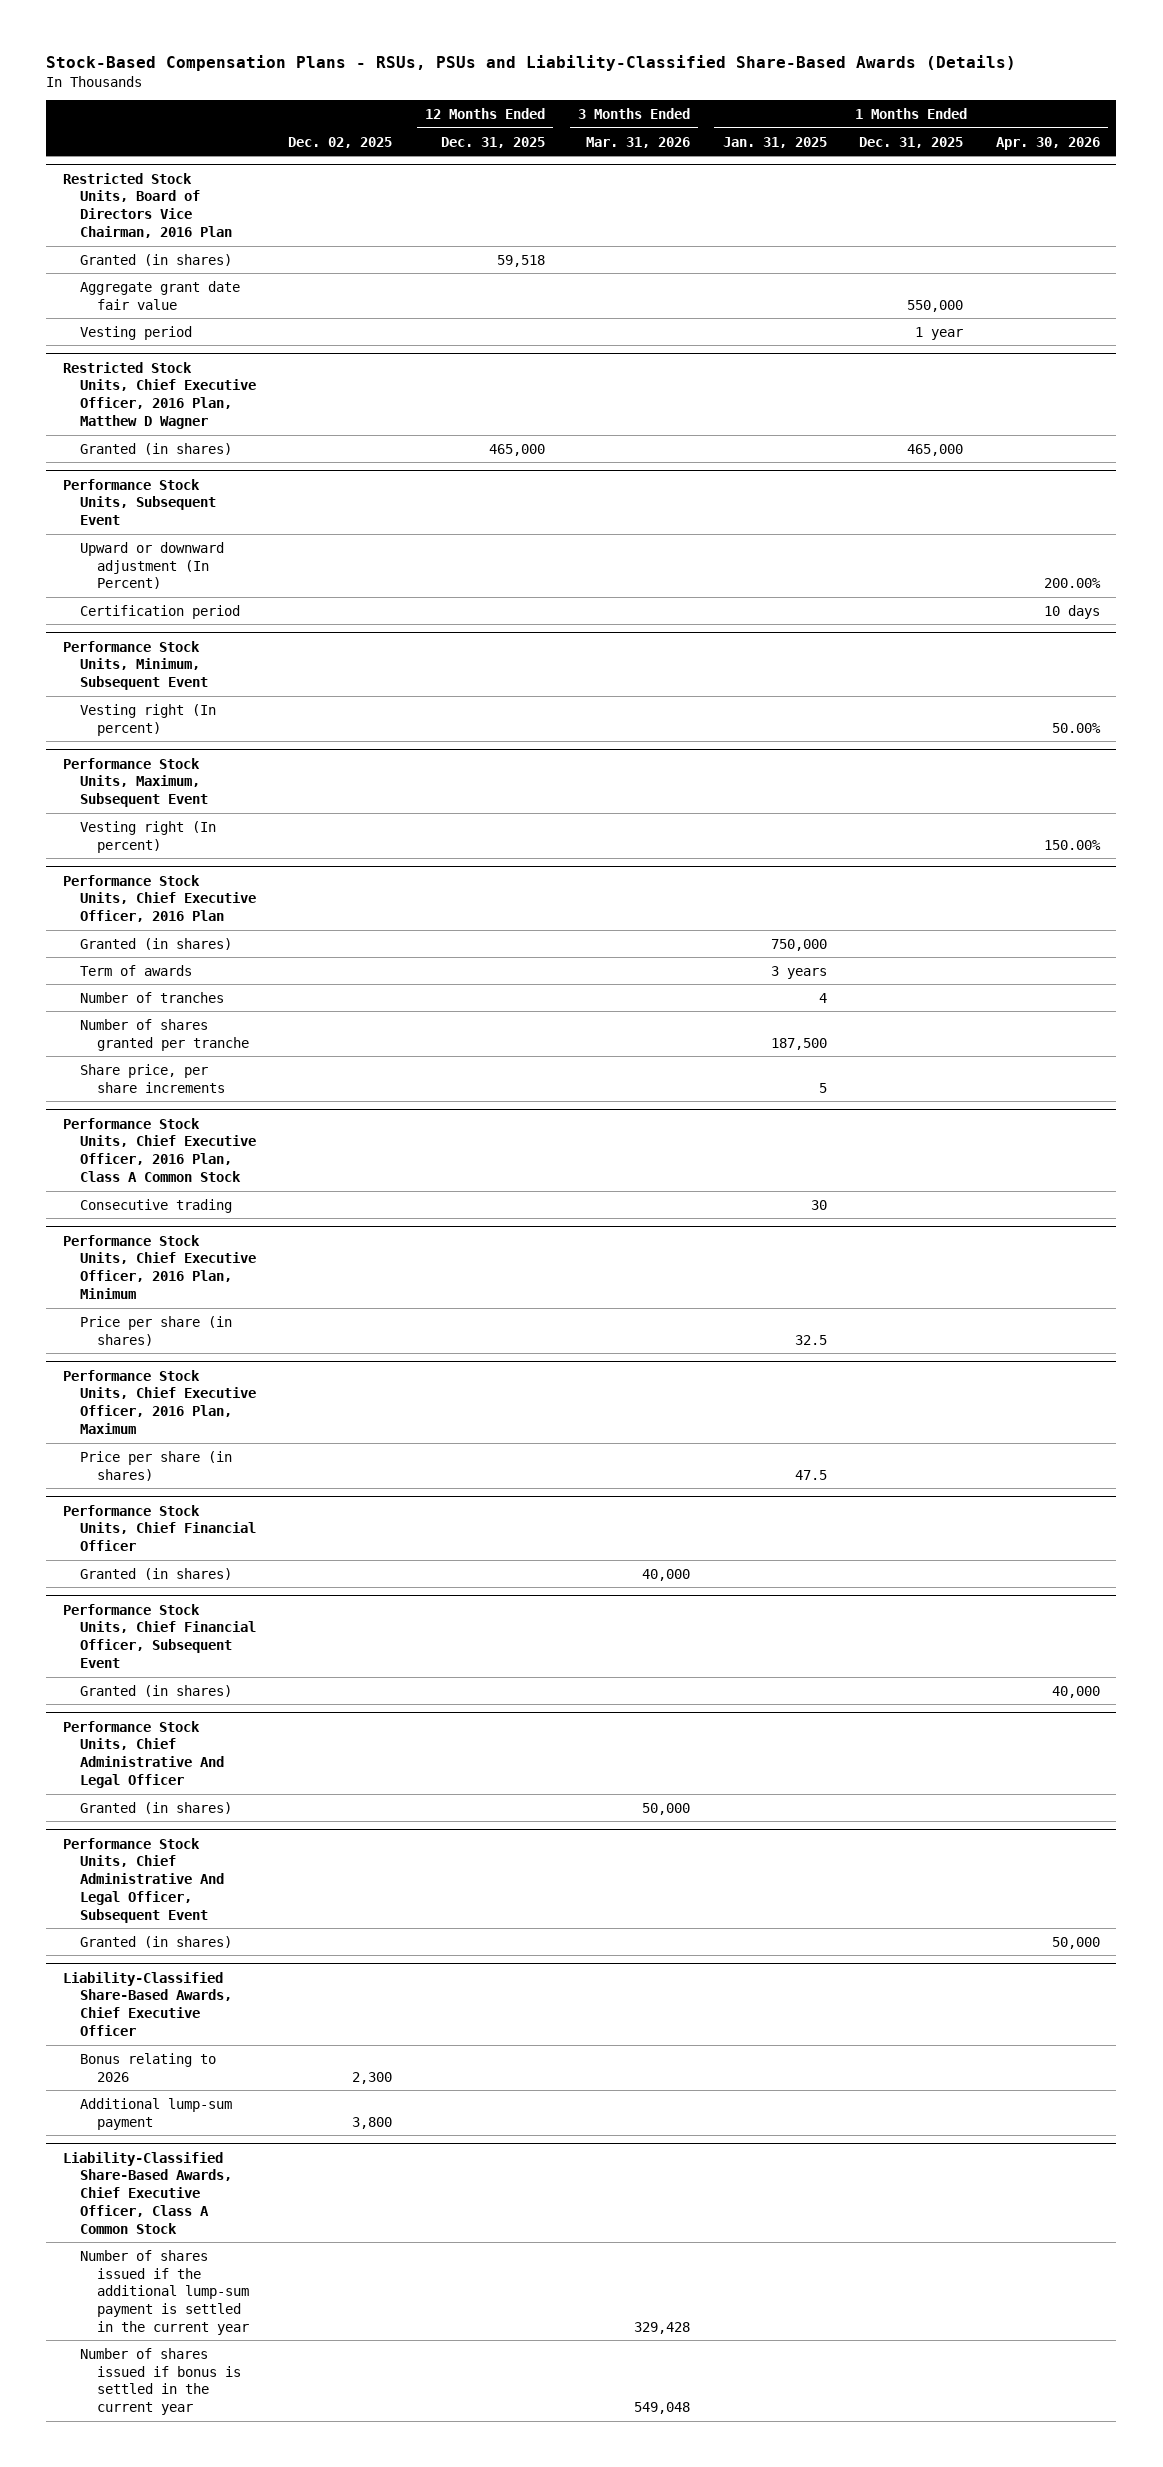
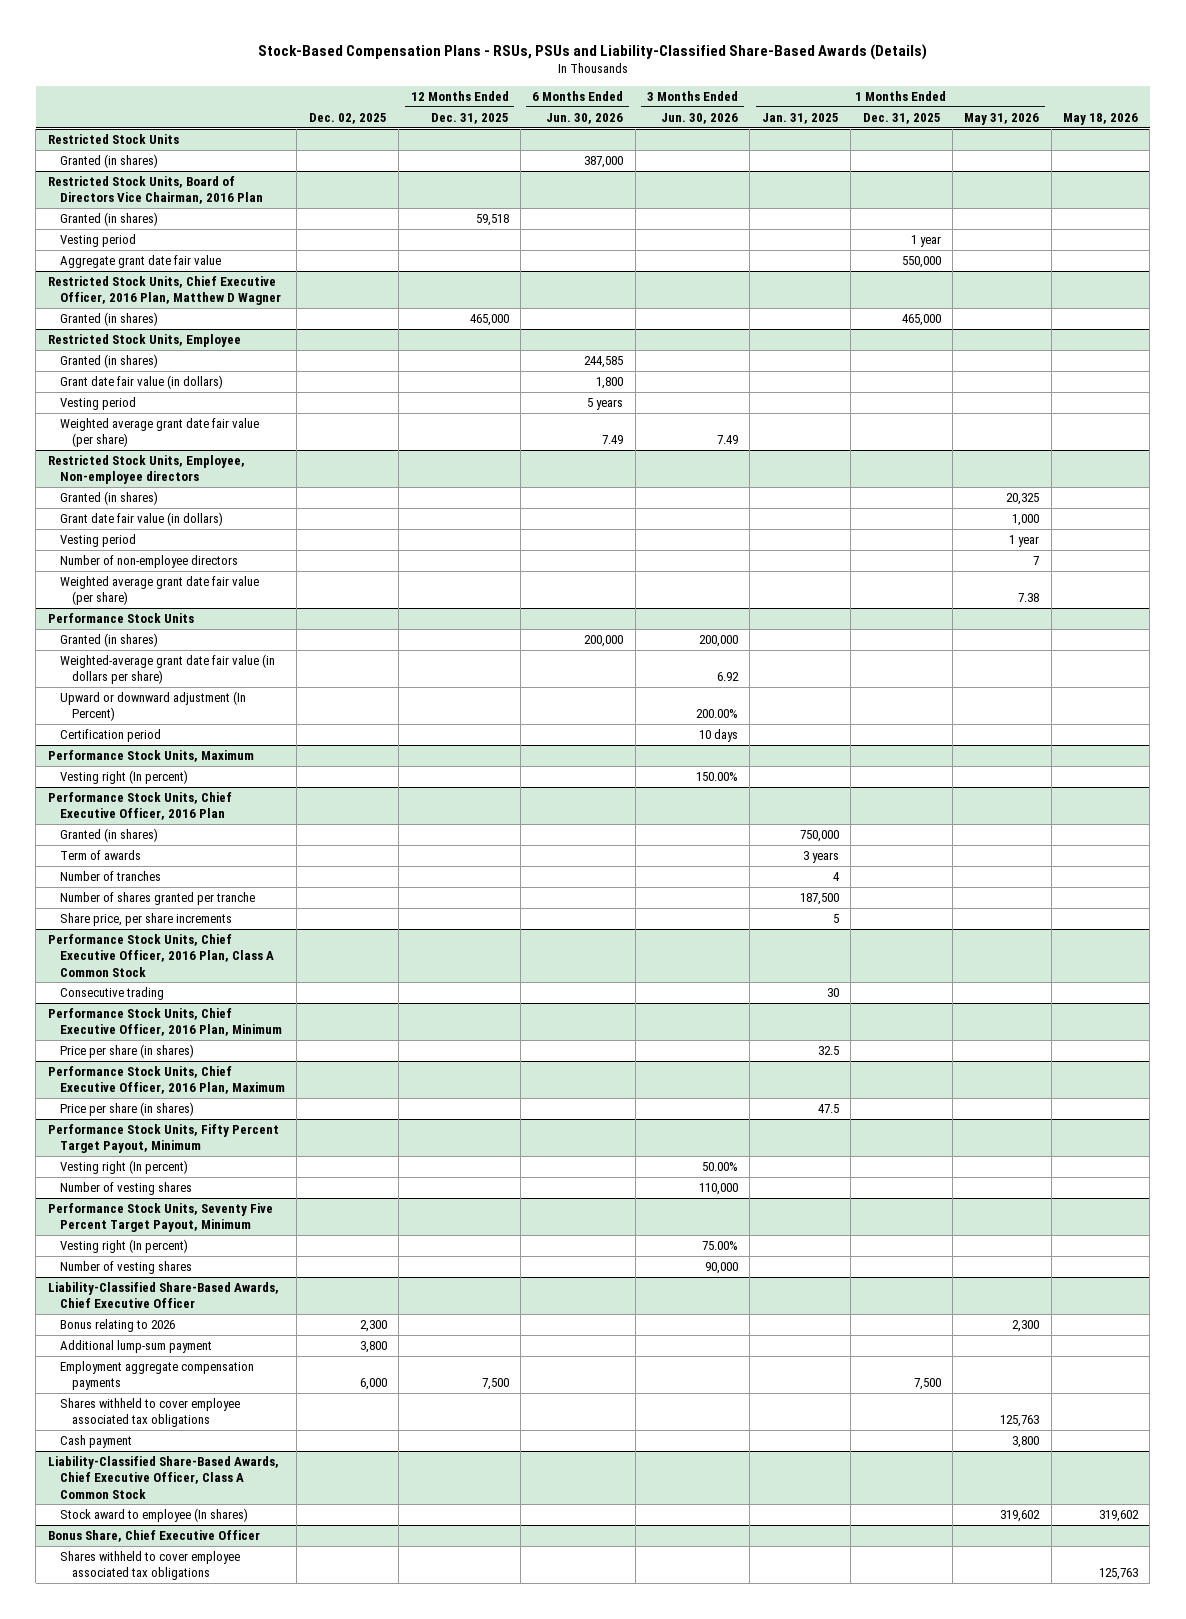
- | Dec. 02, 2025 | 12 Months Ended Dec. 31, 2025 | 3 Months Ended Mar. 31, 2026 | 1 Months Ended Jan. 31, 2025 | 1 Months Ended Dec. 31, 2025 | 1 Months Ended Apr. 30, 2026
+ | Dec. 02, 2025 | 12 Months Ended Dec. 31, 2025 | 6 Months Ended Jun. 30, 2026 | 3 Months Ended Jun. 30, 2026 | 1 Months Ended Jan. 31, 2025 | 1 Months Ended Dec. 31, 2025 | 1 Months Ended May 31, 2026 | May 18, 2026
+ Restricted Stock Units
+ Granted (in shares) | | | 387,000 | | | | |
@ Restricted Stock Units, Board of Directors Vice Chairman, 2016 Plan
moved down: Aggregate grant date fair value | | | | | | 550,000 | |
- Performance Stock Units, Subsequent Event
+ Restricted Stock Units, Employee
+ Granted (in shares) | | | 244,585 | | | | |
+ Grant date fair value (in dollars) | | | 1,800 | | | | |
+ Vesting period | | | 5 years | | | | |
+ Weighted average grant date fair value (per share) | | | 7.49 | 7.49 | | | |
+ Restricted Stock Units, Employee, Non-employee directors
+ Granted (in shares) | | | | | | | 20,325 |
+ Grant date fair value (in dollars) | | | | | | | 1,000 |
+ Vesting period | | | | | | | 1 year |
+ Number of non-employee directors | | | | | | | 7 |
+ Weighted average grant date fair value (per share) | | | | | | | 7.38 |
+ Performance Stock Units
+ Granted (in shares) | | | 200,000 | 200,000 | | | |
+ Weighted-average grant date fair value (in dollars per share) | | | | 6.92 | | | |
- Performance Stock Units, Minimum, Subsequent Event
- Vesting right (In percent) | | | | | | 50.00%
- Performance Stock Units, Maximum, Subsequent Event
+ Performance Stock Units, Maximum
- Performance Stock Units, Chief Financial Officer
- Granted (in shares) | | | 40,000 | | |
- Performance Stock Units, Chief Financial Officer, Subsequent Event
- Granted (in shares) | | | | | | 40,000
- Performance Stock Units, Chief Administrative And Legal Officer
- Granted (in shares) | | | 50,000 | | |
- Performance Stock Units, Chief Administrative And Legal Officer, Subsequent Event
- Granted (in shares) | | | | | | 50,000
+ Performance Stock Units, Fifty Percent Target Payout, Minimum
+ Vesting right (In percent) | | | | 50.00% | | | |
+ Number of vesting shares | | | | 110,000 | | | |
+ Performance Stock Units, Seventy Five Percent Target Payout, Minimum
+ Vesting right (In percent) | | | | 75.00% | | | |
+ Number of vesting shares | | | | 90,000 | | | |
@ Liability-Classified Share-Based Awards, Chief Executive Officer
+ Employment aggregate compensation payments | 6,000 | 7,500 | | | | 7,500 | |
+ Shares withheld to cover employee associated tax obligations | | | | | | | 125,763 |
+ Cash payment | | | | | | | 3,800 |
@ Liability-Classified Share-Based Awards, Chief Executive Officer, Class A Common Stock
- Number of shares issued if the additional lump-sum payment is settled in the current year | | | 329,428 | | |
- Number of shares issued if bonus is settled in the current year | | | 549,048 | | |
+ Stock award to employee (In shares) | | | | | | | 319,602 | 319,602
+ Bonus Share, Chief Executive Officer
+ Shares withheld to cover employee associated tax obligations | | | | | | | | 125,763

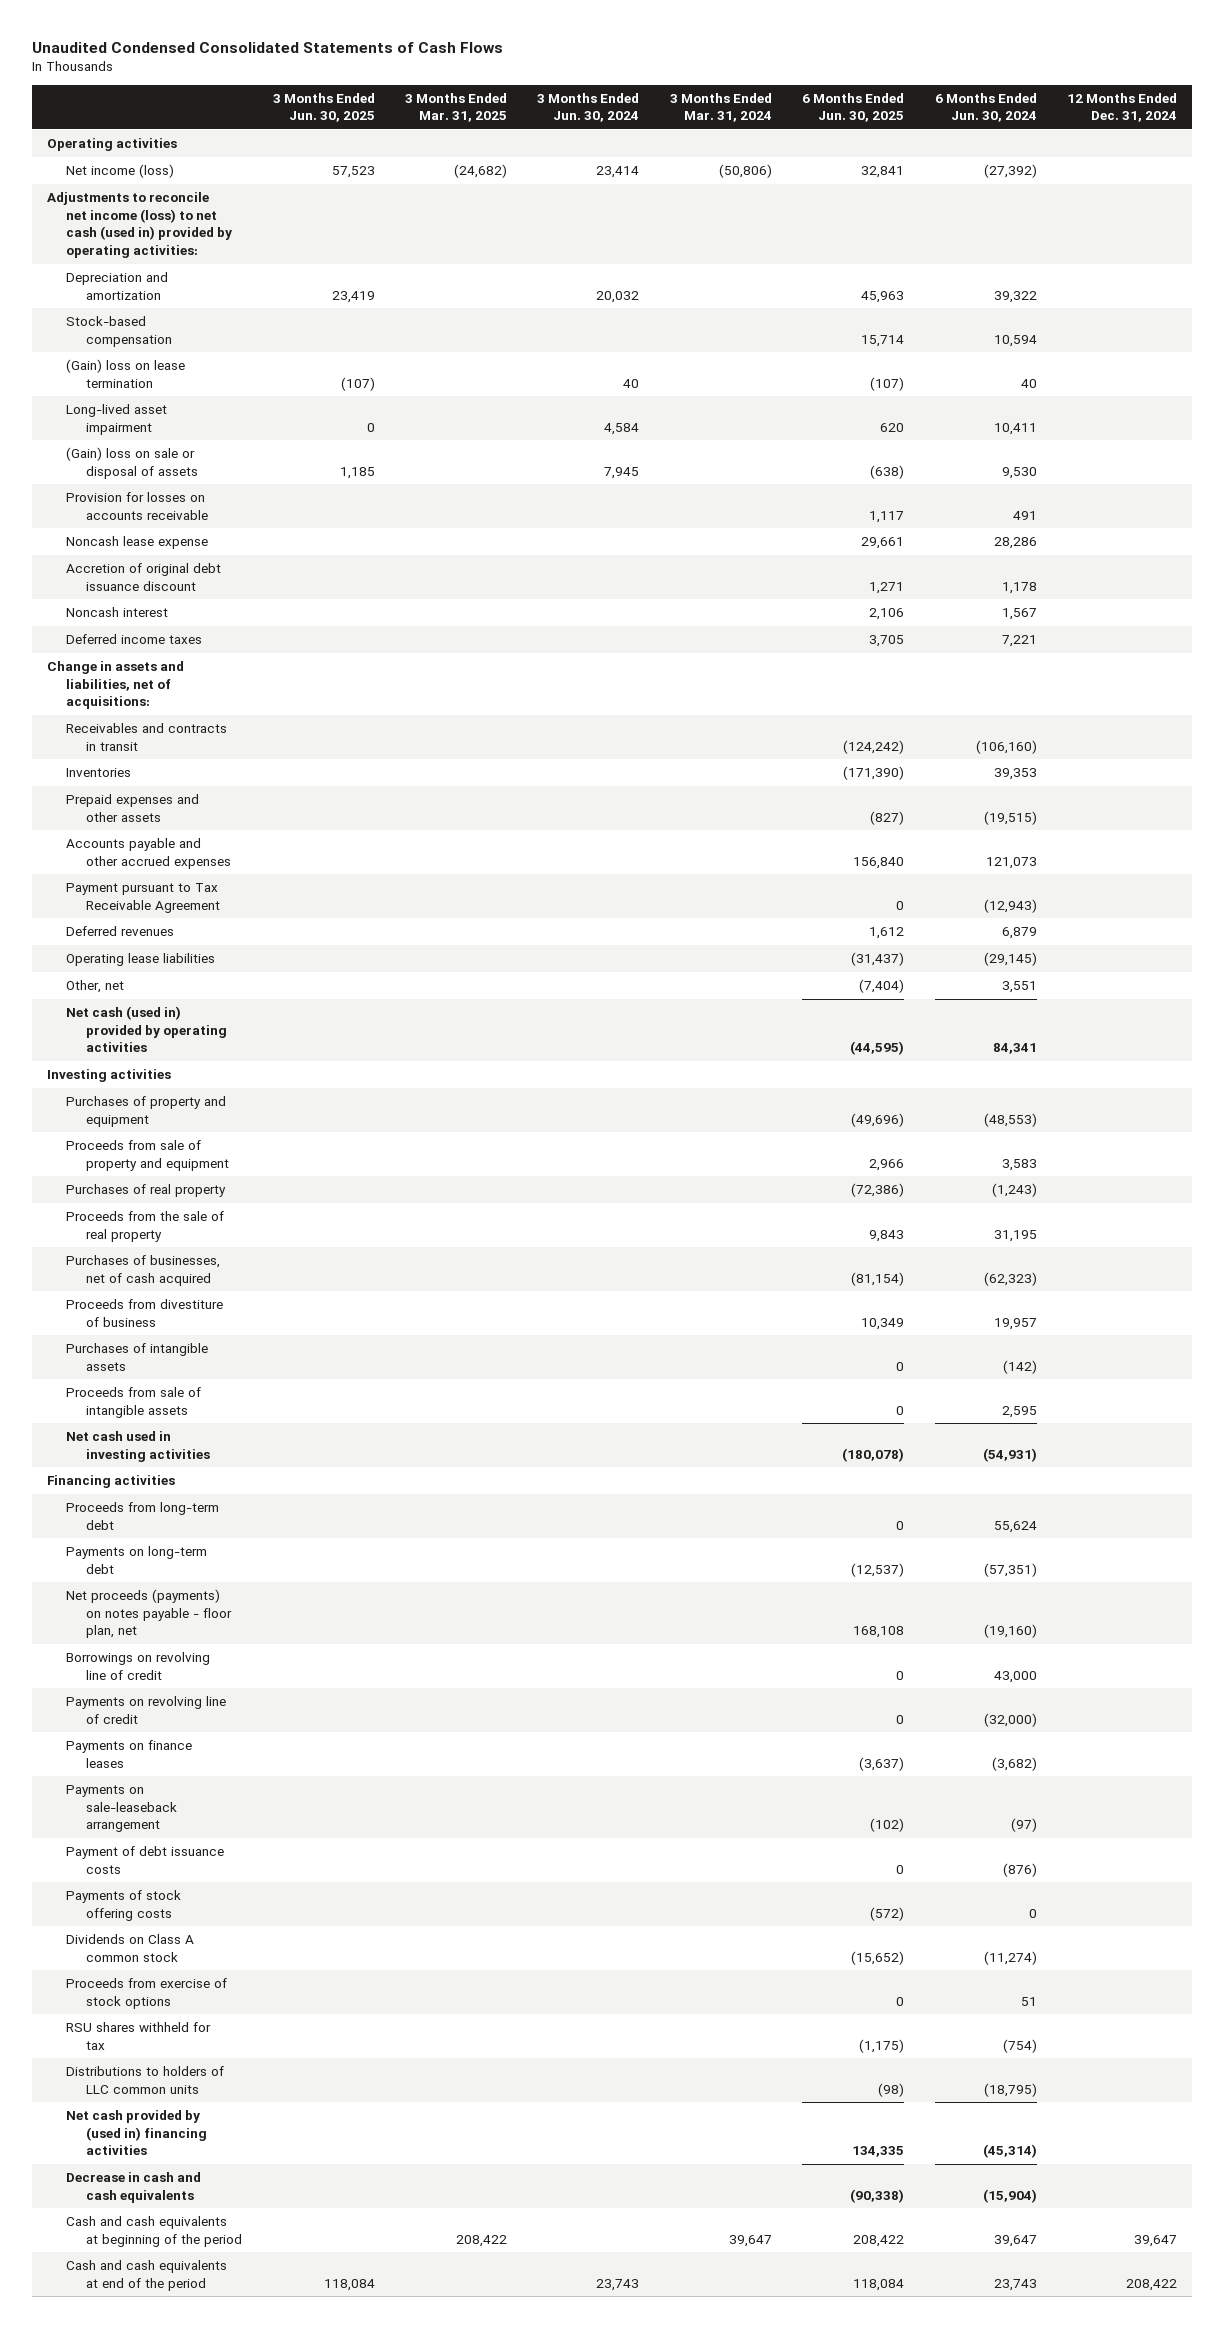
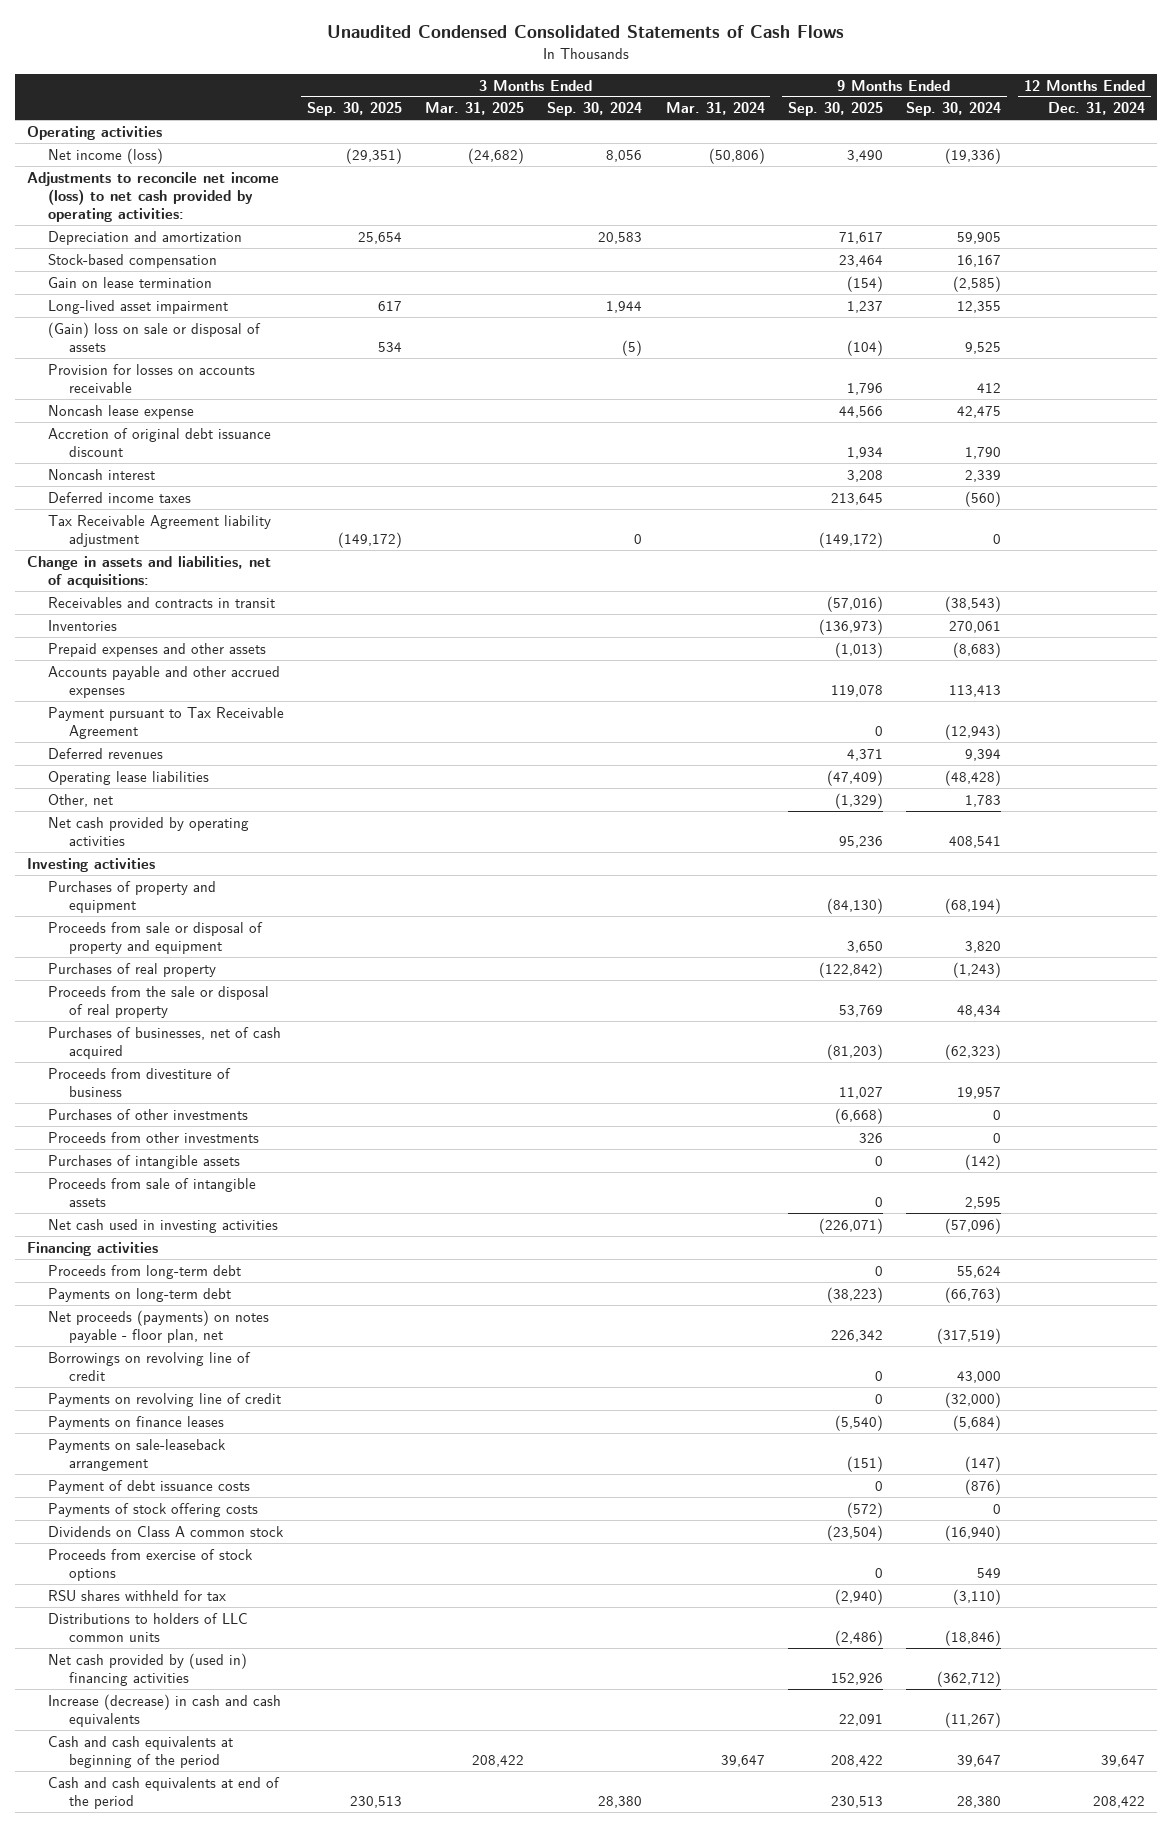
- | 3 Months Ended Jun. 30, 2025 | 3 Months Ended Mar. 31, 2025 | 3 Months Ended Jun. 30, 2024 | 3 Months Ended Mar. 31, 2024 | 6 Months Ended Jun. 30, 2025 | 6 Months Ended Jun. 30, 2024 | 12 Months Ended Dec. 31, 2024
+ | 3 Months Ended Sep. 30, 2025 | 3 Months Ended Mar. 31, 2025 | 3 Months Ended Sep. 30, 2024 | 3 Months Ended Mar. 31, 2024 | 9 Months Ended Sep. 30, 2025 | 9 Months Ended Sep. 30, 2024 | 12 Months Ended Dec. 31, 2024
- Adjustments to reconcile net income (loss) to net cash (used in) provided by operating activities:
+ Adjustments to reconcile net income (loss) to net cash provided by operating activities:
- (Gain) loss on lease termination | (107) | | 40 | | (107) | 40 |
+ Gain on lease termination | | | | | (154) | (2,585) |
+ Tax Receivable Agreement liability adjustment | (149,172) | | 0 | | (149,172) | 0 |
- Net cash (used in) provided by operating activities | | | | | (44,595) | 84,341 |
+ Net cash provided by operating activities | | | | | 95,236 | 408,541 |
- Proceeds from sale of property and equipment | | | | | 2,966 | 3,583 |
+ Proceeds from sale or disposal of property and equipment | | | | | 3,650 | 3,820 |
- Proceeds from the sale of real property | | | | | 9,843 | 31,195 |
+ Proceeds from the sale or disposal of real property | | | | | 53,769 | 48,434 |
+ Purchases of other investments | | | | | (6,668) | 0 |
+ Proceeds from other investments | | | | | 326 | 0 |
- Decrease in cash and cash equivalents | | | | | (90,338) | (15,904) |
+ Increase (decrease) in cash and cash equivalents | | | | | 22,091 | (11,267) |

